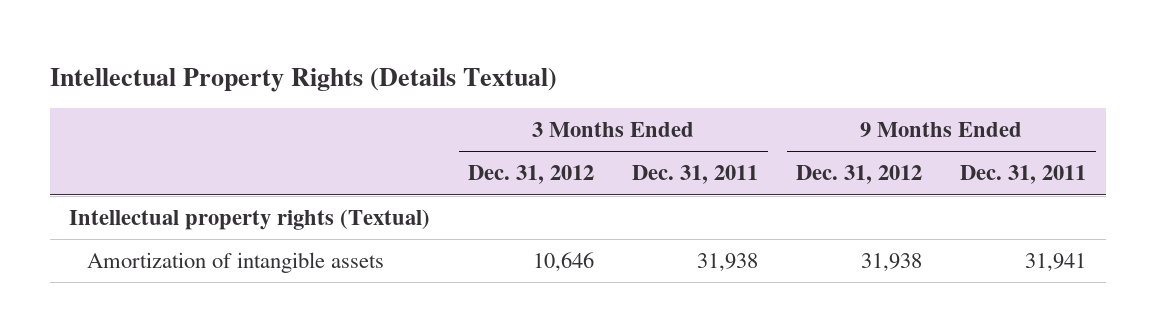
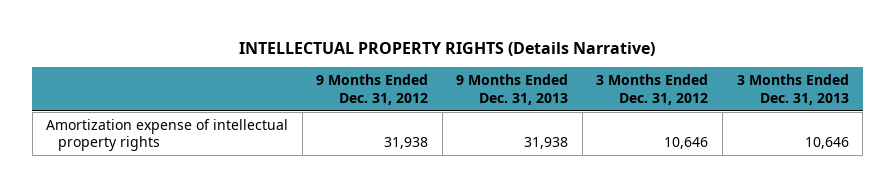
- Intellectual Property Rights (Details Textual)
+ INTELLECTUAL PROPERTY RIGHTS (Details Narrative)
- | 3 Months Ended Dec. 31, 2012 | 3 Months Ended Dec. 31, 2011 | 9 Months Ended Dec. 31, 2012 | 9 Months Ended Dec. 31, 2011
+ | 9 Months Ended Dec. 31, 2012 | 9 Months Ended Dec. 31, 2013 | 3 Months Ended Dec. 31, 2012 | 3 Months Ended Dec. 31, 2013
- Intellectual property rights (Textual)
- Amortization of intangible assets | 10,646 | 31,938 | 31,938 | 31,941
+ Amortization expense of intellectual property rights | 31,938 | 31,938 | 10,646 | 10,646

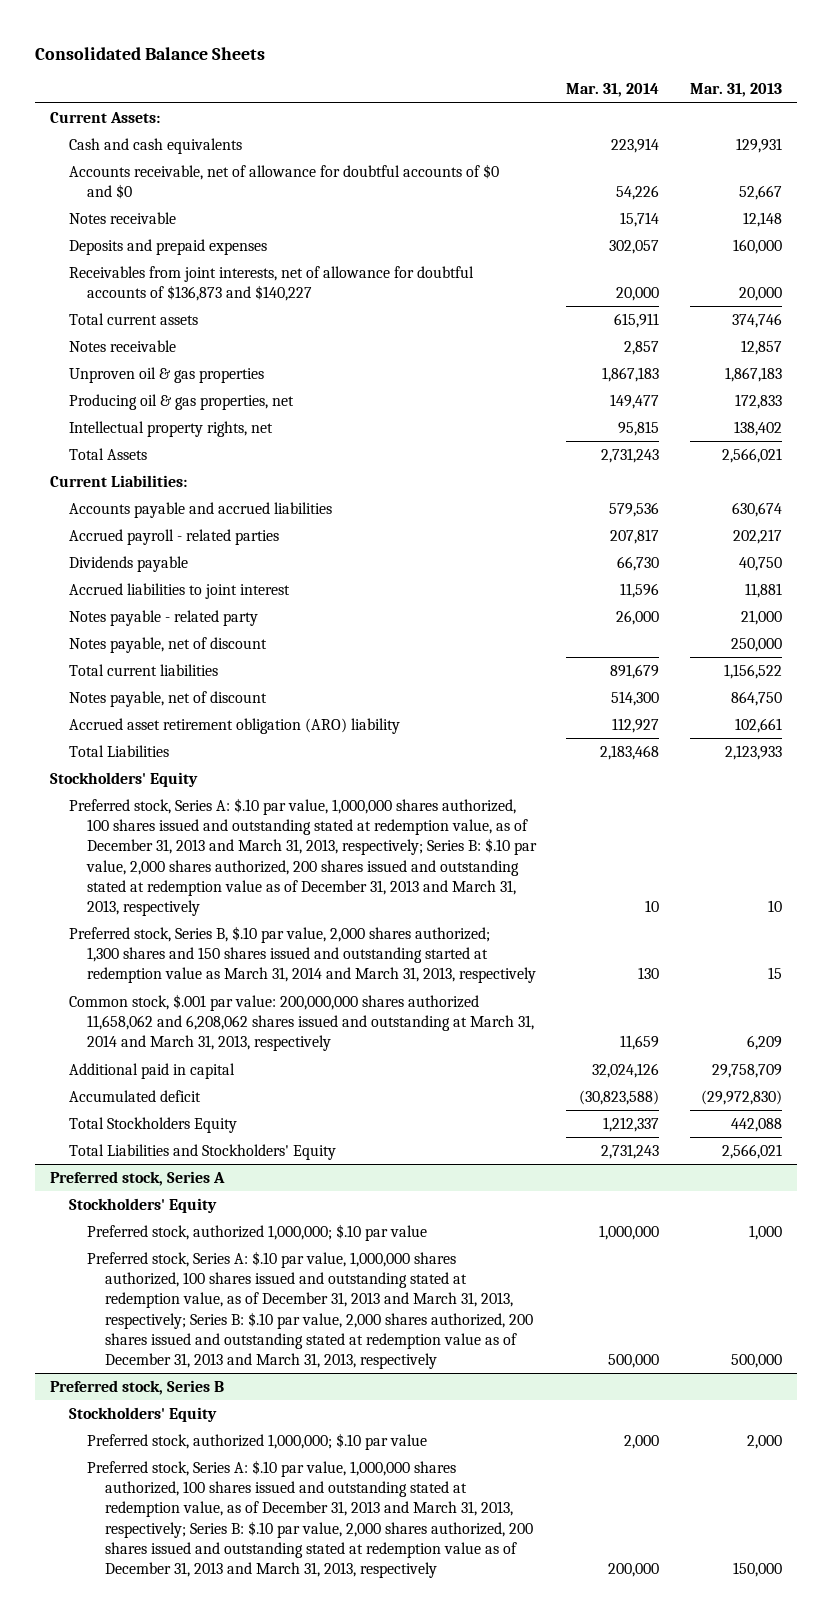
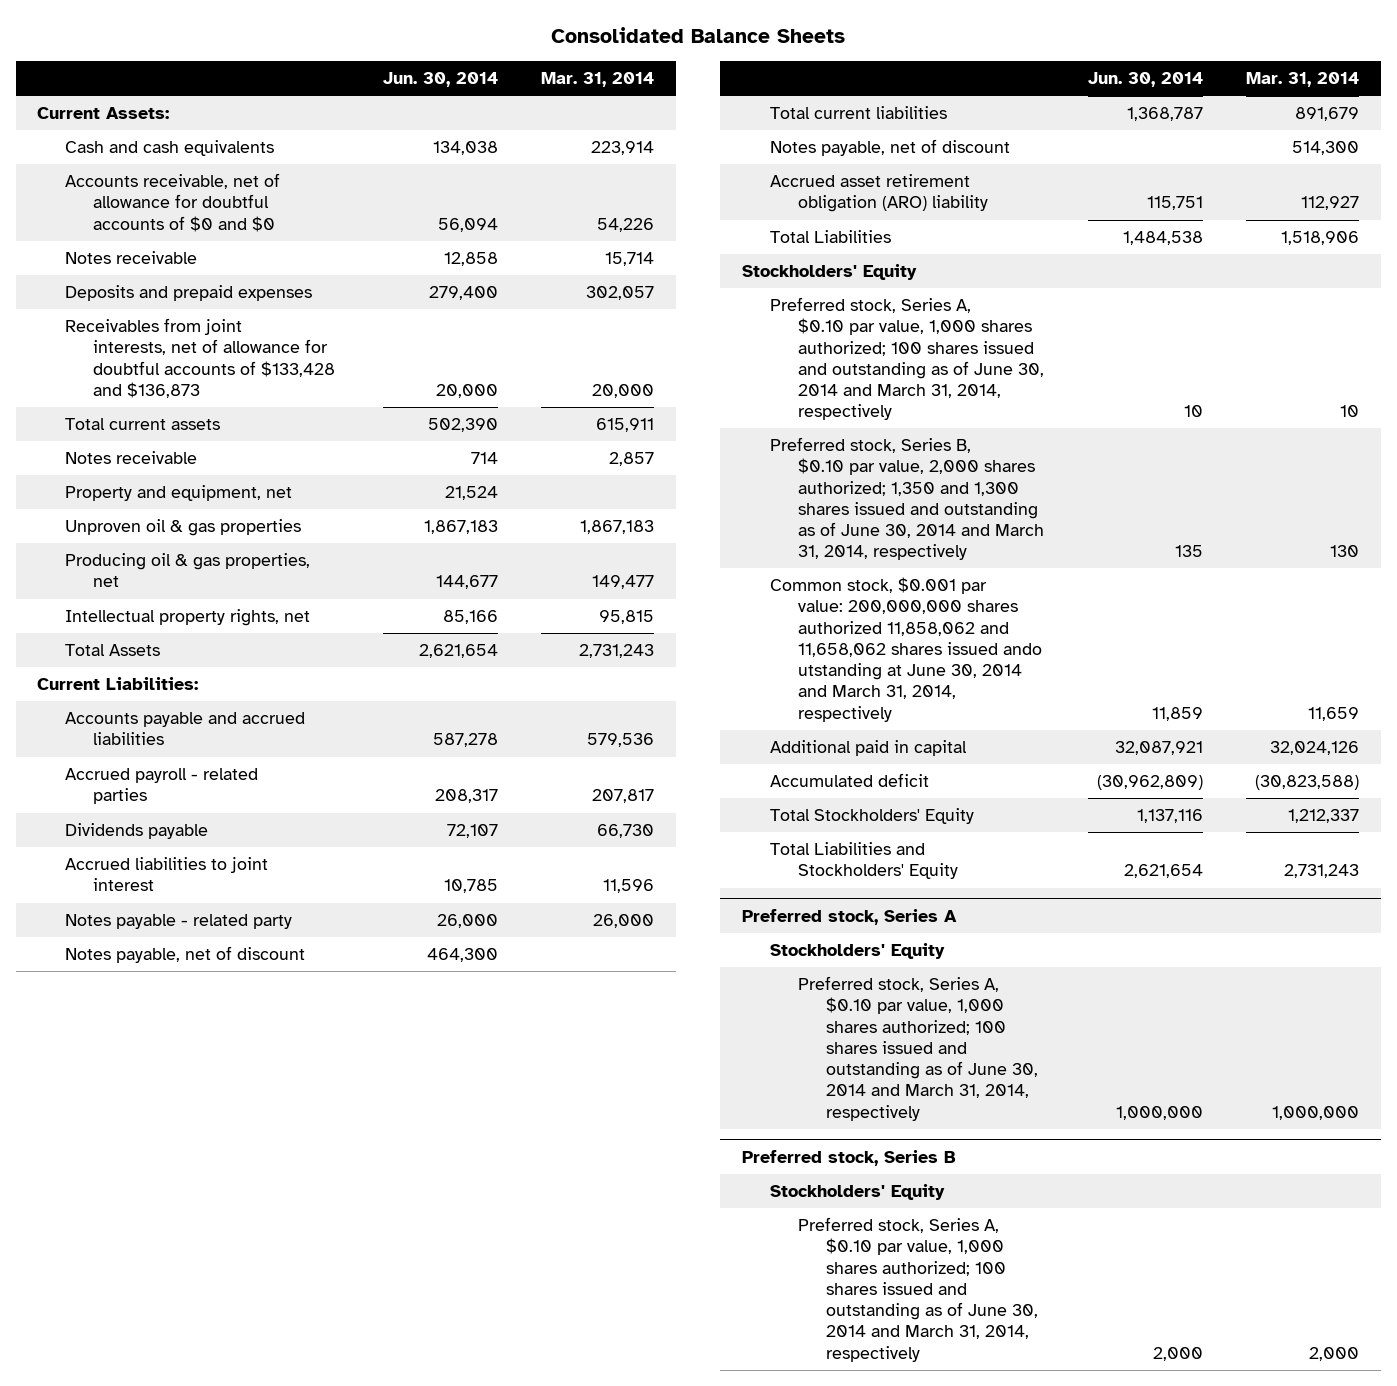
- | Mar. 31, 2014 | Mar. 31, 2013
+ | Jun. 30, 2014 | Mar. 31, 2014
- Receivables from joint interests, net of allowance for doubtful accounts of $136,873 and $140,227 | 20,000 | 20,000
+ Receivables from joint interests, net of allowance for doubtful accounts of $133,428 and $136,873 | 20,000 | 20,000
+ Property and equipment, net | 21,524 |
- Total Liabilities | 2,183,468 | 2,123,933
+ Total Liabilities | 1,484,538 | 1,518,906
- Preferred stock, Series A: $.10 par value, 1,000,000 shares authorized, 100 shares issued and outstanding stated at redemption value, as of December 31, 2013 and March 31, 2013, respectively; Series B: $.10 par value, 2,000 shares authorized, 200 shares issued and outstanding stated at redemption value as of December 31, 2013 and March 31, 2013, respectively | 10 | 10
- Preferred stock, Series B, $.10 par value, 2,000 shares authorized; 1,300 shares and 150 shares issued and outstanding started at redemption value as March 31, 2014 and March 31, 2013, respectively | 130 | 15
- Common stock, $.001 par value: 200,000,000 shares authorized 11,658,062 and 6,208,062 shares issued and outstanding at March 31, 2014 and March 31, 2013, respectively | 11,659 | 6,209
+ Preferred stock, Series A, $0.10 par value, 1,000 shares authorized; 100 shares issued and outstanding as of June 30, 2014 and March 31, 2014, respectively | 10 | 10
+ Preferred stock, Series B, $0.10 par value, 2,000 shares authorized; 1,350 and 1,300 shares issued and outstanding as of June 30, 2014 and March 31, 2014, respectively | 135 | 130
+ Common stock, $0.001 par value: 200,000,000 shares authorized 11,858,062 and 11,658,062 shares issued ando utstanding at June 30, 2014 and March 31, 2014, respectively | 11,859 | 11,659
- Total Stockholders Equity | 1,212,337 | 442,088
+ Total Stockholders' Equity | 1,137,116 | 1,212,337
@ Preferred stock, Series A
- Preferred stock, authorized 1,000,000; $.10 par value | 1,000,000 | 1,000
- Preferred stock, Series A: $.10 par value, 1,000,000 shares authorized, 100 shares issued and outstanding stated at redemption value, as of December 31, 2013 and March 31, 2013, respectively; Series B: $.10 par value, 2,000 shares authorized, 200 shares issued and outstanding stated at redemption value as of December 31, 2013 and March 31, 2013, respectively | 500,000 | 500,000
+ Preferred stock, Series A, $0.10 par value, 1,000 shares authorized; 100 shares issued and outstanding as of June 30, 2014 and March 31, 2014, respectively | 1,000,000 | 1,000,000
@ Preferred stock, Series B
- Preferred stock, authorized 1,000,000; $.10 par value | 2,000 | 2,000
- Preferred stock, Series A: $.10 par value, 1,000,000 shares authorized, 100 shares issued and outstanding stated at redemption value, as of December 31, 2013 and March 31, 2013, respectively; Series B: $.10 par value, 2,000 shares authorized, 200 shares issued and outstanding stated at redemption value as of December 31, 2013 and March 31, 2013, respectively | 200,000 | 150,000
+ Preferred stock, Series A, $0.10 par value, 1,000 shares authorized; 100 shares issued and outstanding as of June 30, 2014 and March 31, 2014, respectively | 2,000 | 2,000

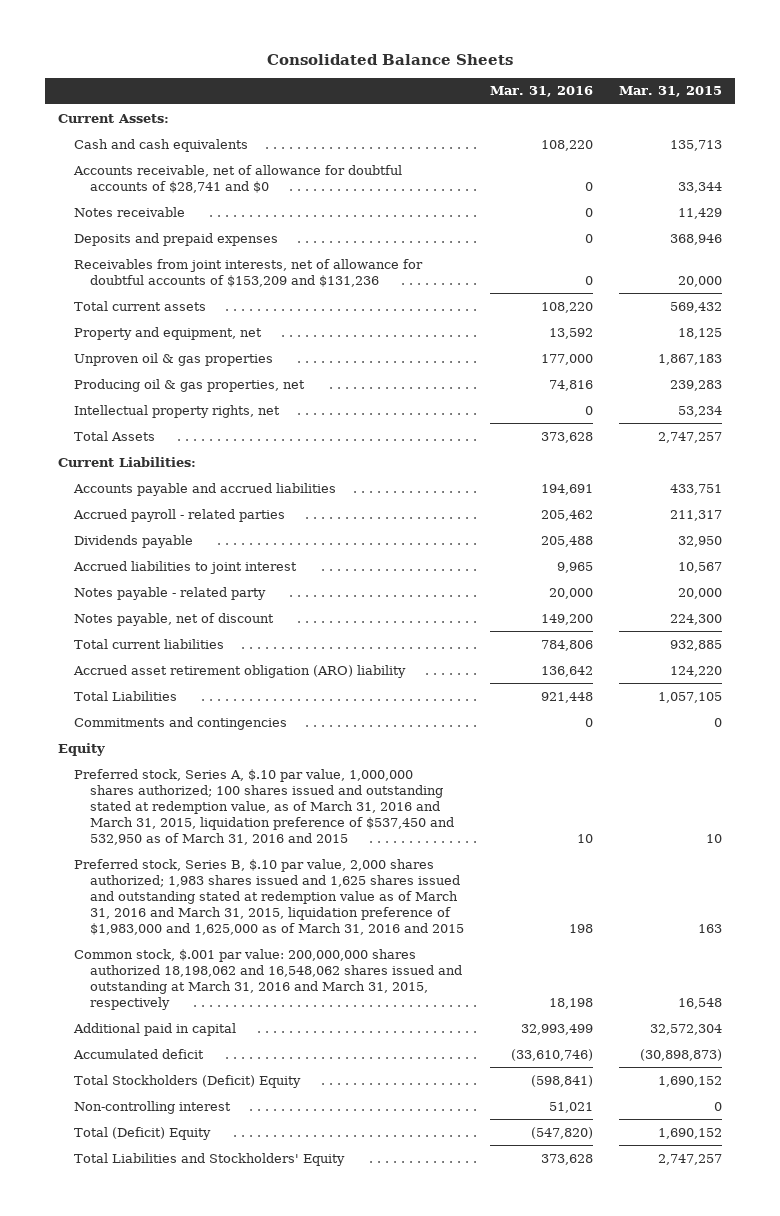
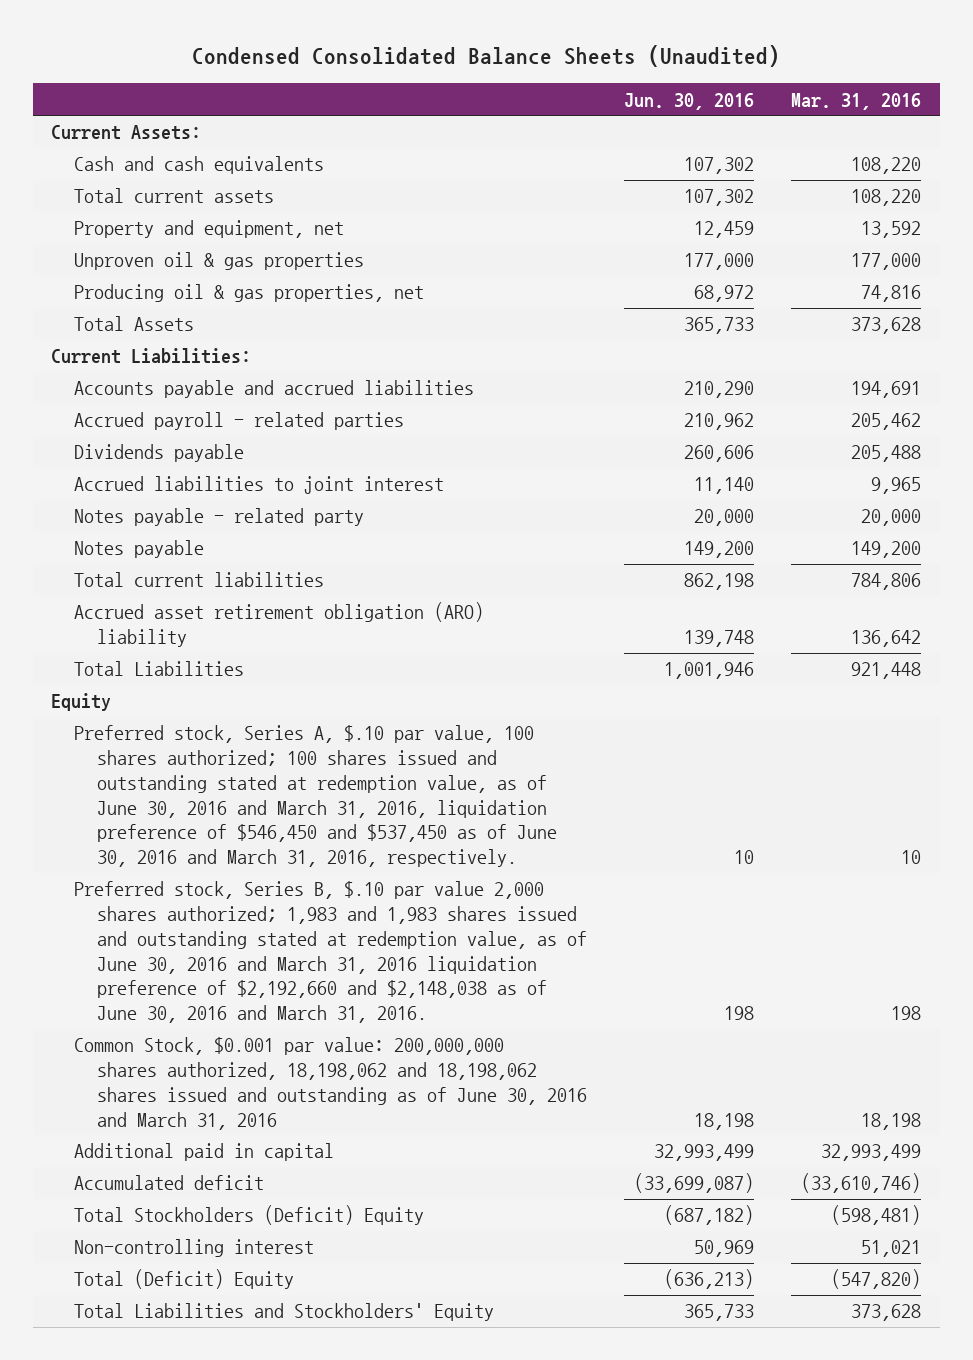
- Consolidated Balance Sheets
+ Condensed Consolidated Balance Sheets (Unaudited)
- | Mar. 31, 2016 | Mar. 31, 2015
+ | Jun. 30, 2016 | Mar. 31, 2016
- Accounts receivable, net of allowance for doubtful accounts of $28,741 and $0 | 0 | 33,344
- Notes receivable | 0 | 11,429
- Deposits and prepaid expenses | 0 | 368,946
- Receivables from joint interests, net of allowance for doubtful accounts of $153,209 and $131,236 | 0 | 20,000
- Intellectual property rights, net | 0 | 53,234
- Notes payable, net of discount | 149,200 | 224,300
+ Notes payable | 149,200 | 149,200
- Commitments and contingencies | 0 | 0
- Preferred stock, Series A, $.10 par value, 1,000,000 shares authorized; 100 shares issued and outstanding stated at redemption value, as of March 31, 2016 and March 31, 2015, liquidation preference of $537,450 and 532,950 as of March 31, 2016 and 2015 | 10 | 10
- Preferred stock, Series B, $.10 par value, 2,000 shares authorized; 1,983 shares issued and 1,625 shares issued and outstanding stated at redemption value as of March 31, 2016 and March 31, 2015, liquidation preference of $1,983,000 and 1,625,000 as of March 31, 2016 and 2015 | 198 | 163
- Common stock, $.001 par value: 200,000,000 shares authorized 18,198,062 and 16,548,062 shares issued and outstanding at March 31, 2016 and March 31, 2015, respectively | 18,198 | 16,548
+ Preferred stock, Series A, $.10 par value, 100 shares authorized; 100 shares issued and outstanding stated at redemption value, as of June 30, 2016 and March 31, 2016, liquidation preference of $546,450 and $537,450 as of June 30, 2016 and March 31, 2016, respectively. | 10 | 10
+ Preferred stock, Series B, $.10 par value 2,000 shares authorized; 1,983 and 1,983 shares issued and outstanding stated at redemption value, as of June 30, 2016 and March 31, 2016 liquidation preference of $2,192,660 and $2,148,038 as of June 30, 2016 and March 31, 2016. | 198 | 198
+ Common Stock, $0.001 par value: 200,000,000 shares authorized, 18,198,062 and 18,198,062 shares issued and outstanding as of June 30, 2016 and March 31, 2016 | 18,198 | 18,198
- Total Stockholders (Deficit) Equity | (598,841) | 1,690,152
+ Total Stockholders (Deficit) Equity | (687,182) | (598,481)

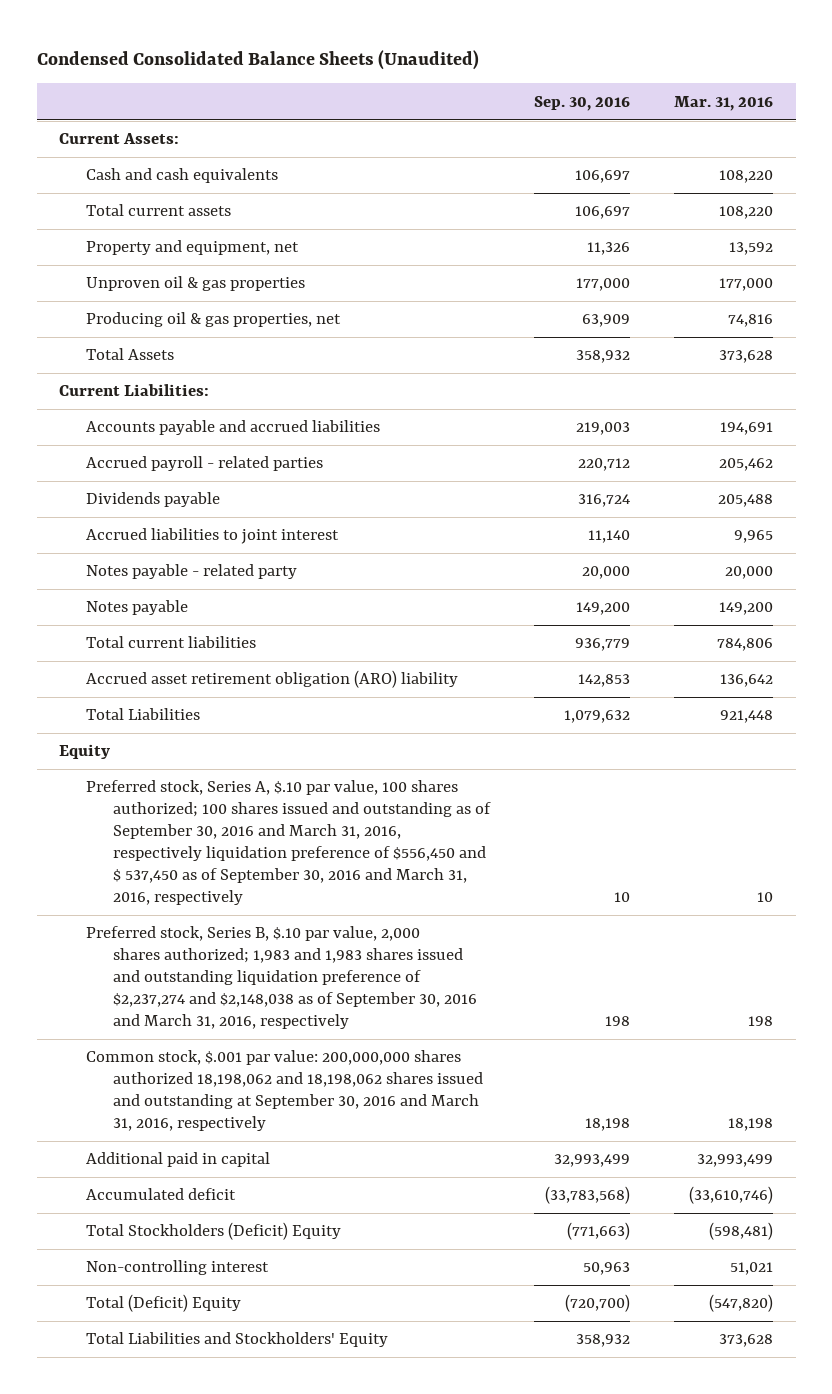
- | Jun. 30, 2016 | Mar. 31, 2016
+ | Sep. 30, 2016 | Mar. 31, 2016
- Preferred stock, Series A, $.10 par value, 100 shares authorized; 100 shares issued and outstanding stated at redemption value, as of June 30, 2016 and March 31, 2016, liquidation preference of $546,450 and $537,450 as of June 30, 2016 and March 31, 2016, respectively. | 10 | 10
- Preferred stock, Series B, $.10 par value 2,000 shares authorized; 1,983 and 1,983 shares issued and outstanding stated at redemption value, as of June 30, 2016 and March 31, 2016 liquidation preference of $2,192,660 and $2,148,038 as of June 30, 2016 and March 31, 2016. | 198 | 198
- Common Stock, $0.001 par value: 200,000,000 shares authorized, 18,198,062 and 18,198,062 shares issued and outstanding as of June 30, 2016 and March 31, 2016 | 18,198 | 18,198
+ Preferred stock, Series A, $.10 par value, 100 shares authorized; 100 shares issued and outstanding as of September 30, 2016 and March 31, 2016, respectively liquidation preference of $556,450 and $ 537,450 as of September 30, 2016 and March 31, 2016, respectively | 10 | 10
+ Preferred stock, Series B, $.10 par value, 2,000 shares authorized; 1,983 and 1,983 shares issued and outstanding liquidation preference of $2,237,274 and $2,148,038 as of September 30, 2016 and March 31, 2016, respectively | 198 | 198
+ Common stock, $.001 par value: 200,000,000 shares authorized 18,198,062 and 18,198,062 shares issued and outstanding at September 30, 2016 and March 31, 2016, respectively | 18,198 | 18,198

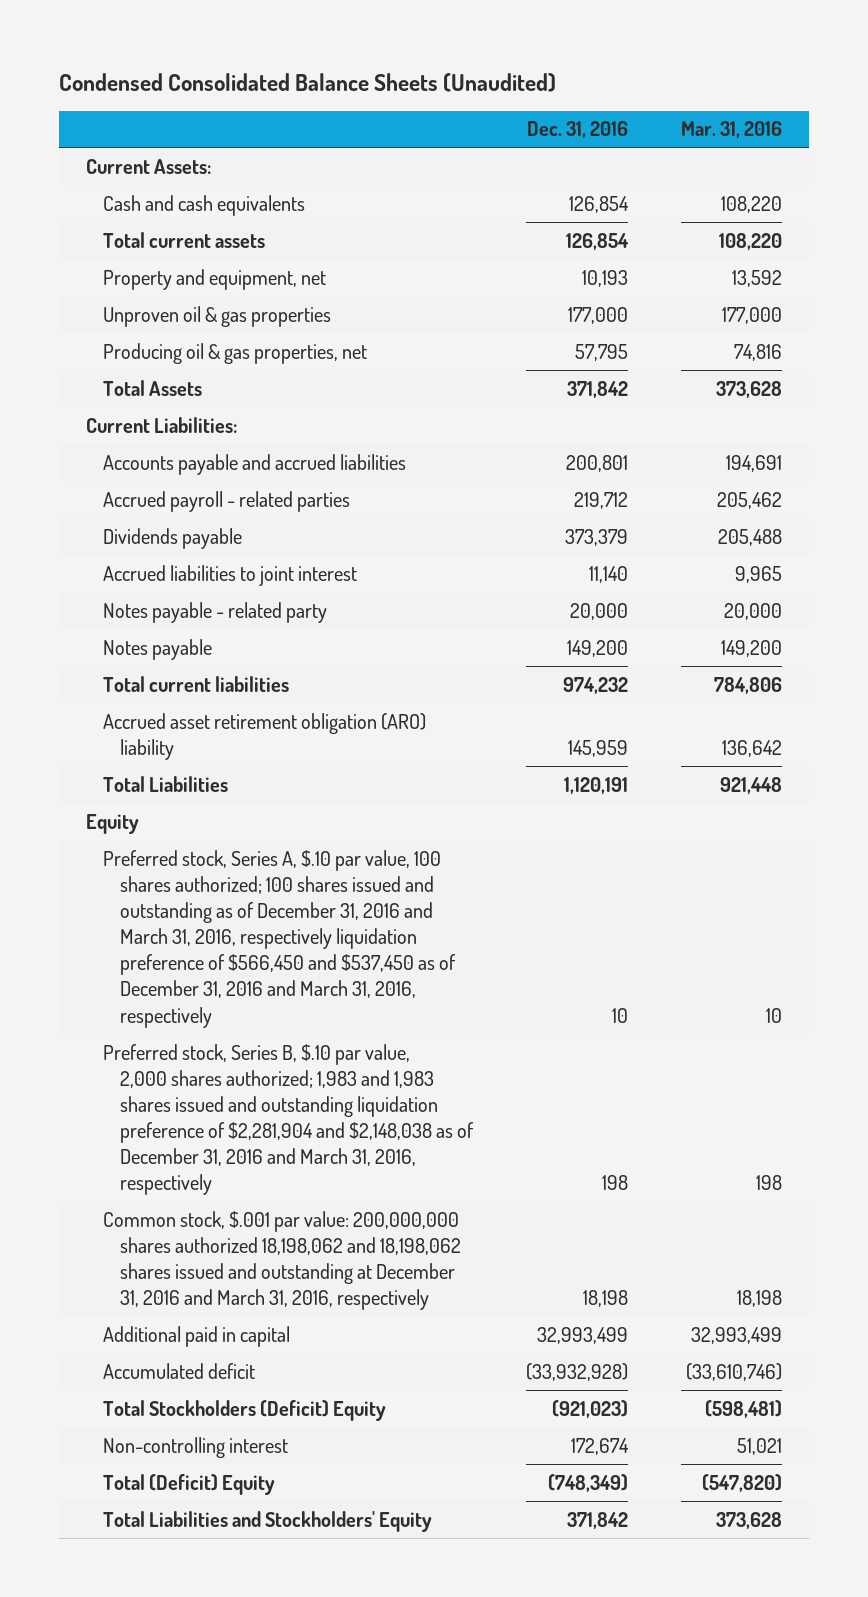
- | Sep. 30, 2016 | Mar. 31, 2016
+ | Dec. 31, 2016 | Mar. 31, 2016
- Preferred stock, Series A, $.10 par value, 100 shares authorized; 100 shares issued and outstanding as of September 30, 2016 and March 31, 2016, respectively liquidation preference of $556,450 and $ 537,450 as of September 30, 2016 and March 31, 2016, respectively | 10 | 10
- Preferred stock, Series B, $.10 par value, 2,000 shares authorized; 1,983 and 1,983 shares issued and outstanding liquidation preference of $2,237,274 and $2,148,038 as of September 30, 2016 and March 31, 2016, respectively | 198 | 198
- Common stock, $.001 par value: 200,000,000 shares authorized 18,198,062 and 18,198,062 shares issued and outstanding at September 30, 2016 and March 31, 2016, respectively | 18,198 | 18,198
+ Preferred stock, Series A, $.10 par value, 100 shares authorized; 100 shares issued and outstanding as of December 31, 2016 and March 31, 2016, respectively liquidation preference of $566,450 and $537,450 as of December 31, 2016 and March 31, 2016, respectively | 10 | 10
+ Preferred stock, Series B, $.10 par value, 2,000 shares authorized; 1,983 and 1,983 shares issued and outstanding liquidation preference of $2,281,904 and $2,148,038 as of December 31, 2016 and March 31, 2016, respectively | 198 | 198
+ Common stock, $.001 par value: 200,000,000 shares authorized 18,198,062 and 18,198,062 shares issued and outstanding at December 31, 2016 and March 31, 2016, respectively | 18,198 | 18,198

